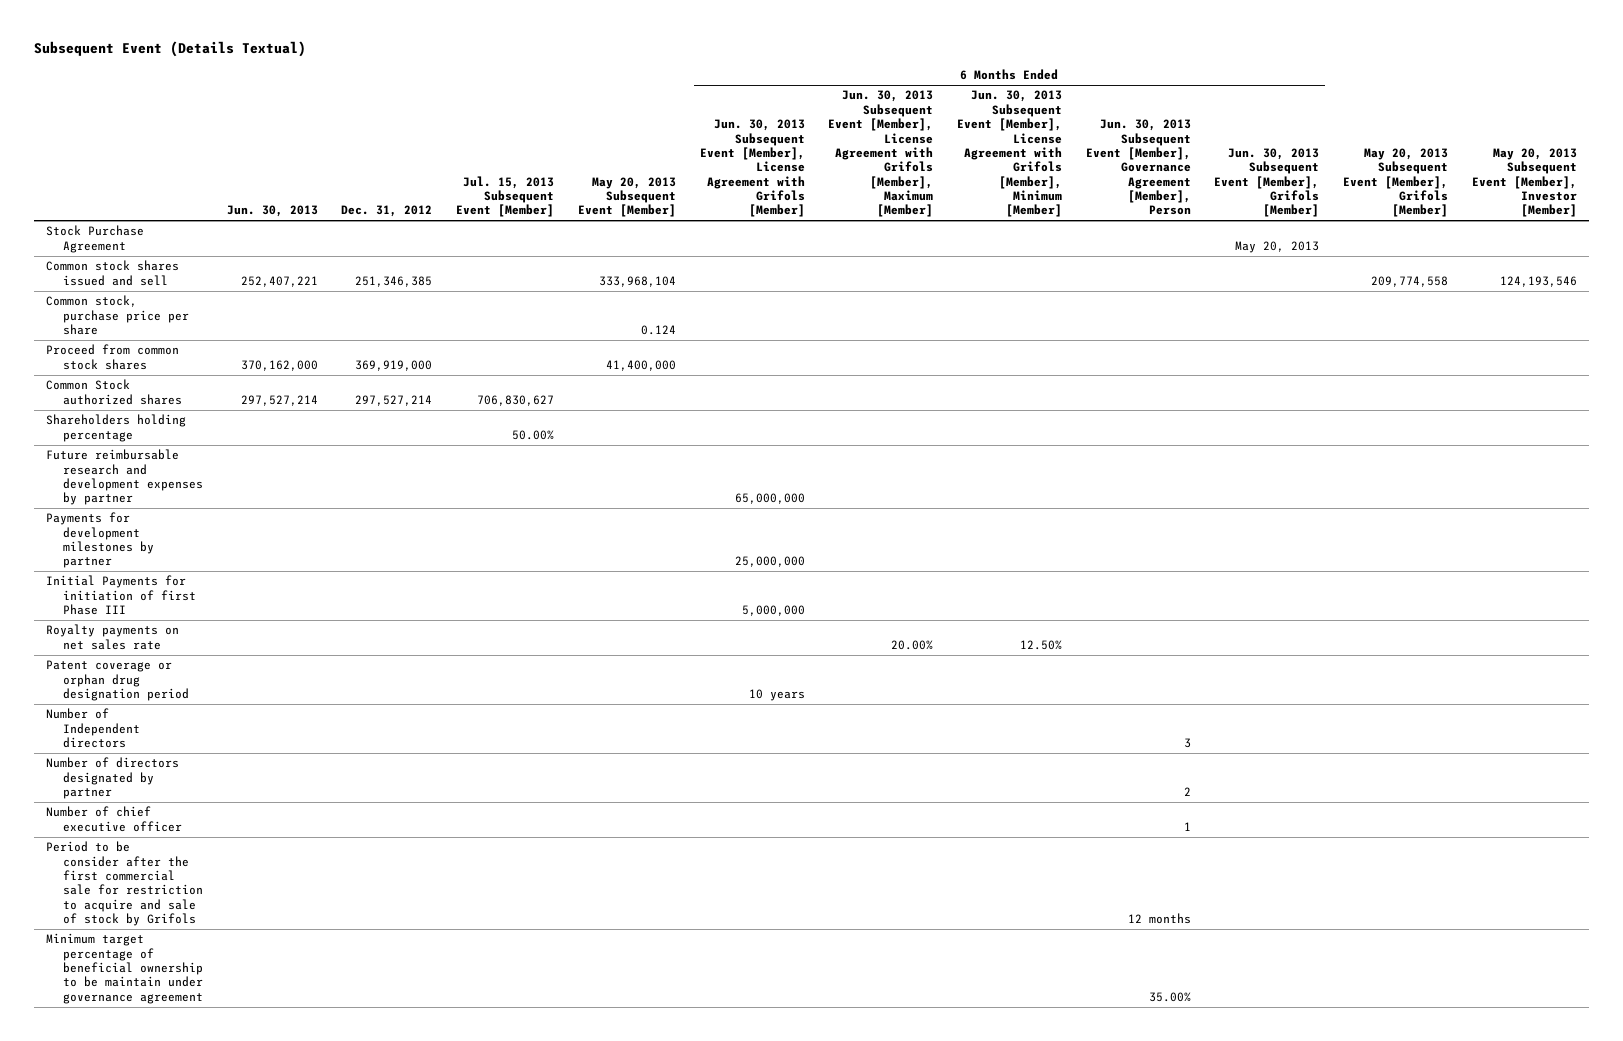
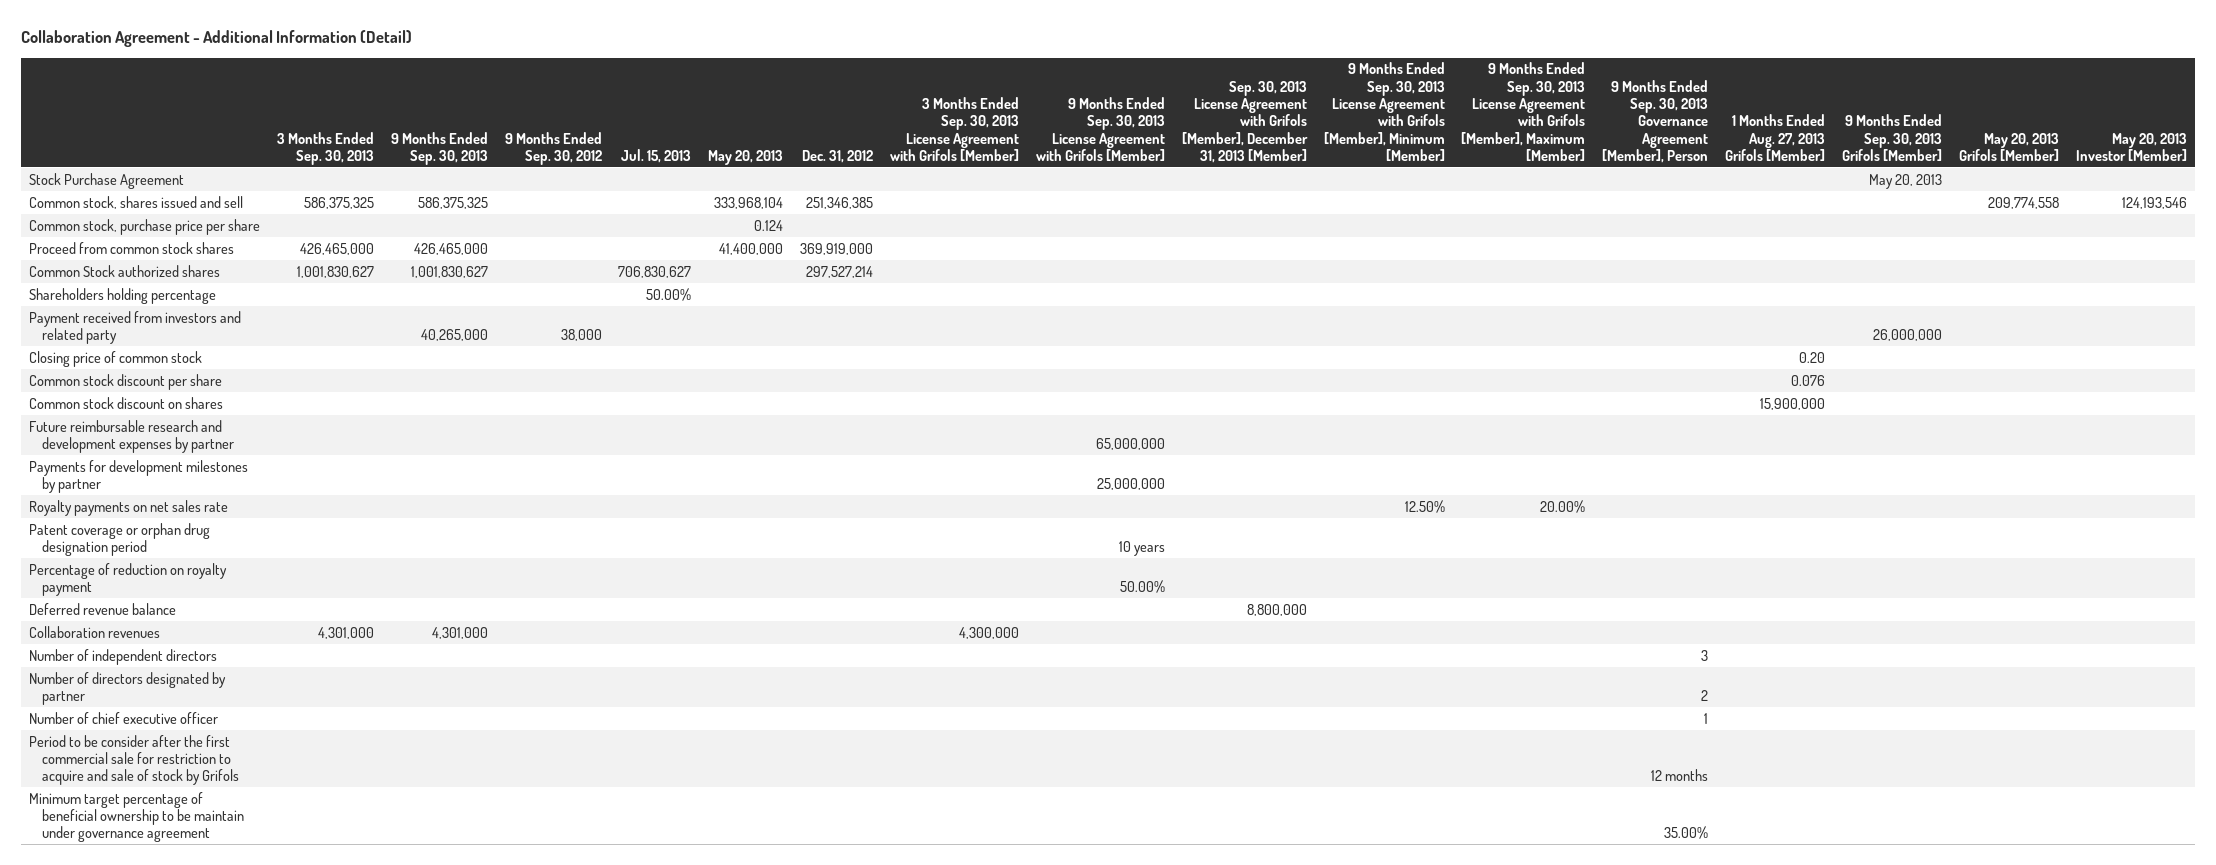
- Subsequent Event (Details Textual)
+ Collaboration Agreement - Additional Information (Detail)
- | Jun. 30, 2013 | Dec. 31, 2012 | Jul. 15, 2013 Subsequent Event [Member] | May 20, 2013 Subsequent Event [Member] | 6 Months Ended Jun. 30, 2013 Subsequent Event [Member], License Agreement with Grifols [Member] | 6 Months Ended Jun. 30, 2013 Subsequent Event [Member], License Agreement with Grifols [Member], Maximum [Member] | 6 Months Ended Jun. 30, 2013 Subsequent Event [Member], License Agreement with Grifols [Member], Minimum [Member] | 6 Months Ended Jun. 30, 2013 Subsequent Event [Member], Governance Agreement [Member], Person | 6 Months Ended Jun. 30, 2013 Subsequent Event [Member], Grifols [Member] | May 20, 2013 Subsequent Event [Member], Grifols [Member] | May 20, 2013 Subsequent Event [Member], Investor [Member]
+ | 3 Months Ended Sep. 30, 2013 | 9 Months Ended Sep. 30, 2013 | 9 Months Ended Sep. 30, 2012 | Jul. 15, 2013 | May 20, 2013 | Dec. 31, 2012 | 3 Months Ended Sep. 30, 2013 License Agreement with Grifols [Member] | 9 Months Ended Sep. 30, 2013 License Agreement with Grifols [Member] | Sep. 30, 2013 License Agreement with Grifols [Member], December 31, 2013 [Member] | 9 Months Ended Sep. 30, 2013 License Agreement with Grifols [Member], Minimum [Member] | 9 Months Ended Sep. 30, 2013 License Agreement with Grifols [Member], Maximum [Member] | 9 Months Ended Sep. 30, 2013 Governance Agreement [Member], Person | 1 Months Ended Aug. 27, 2013 Grifols [Member] | 9 Months Ended Sep. 30, 2013 Grifols [Member] | May 20, 2013 Grifols [Member] | May 20, 2013 Investor [Member]
- Common stock shares issued and sell | 252,407,221 | 251,346,385 | | 333,968,104 | | | | | | 209,774,558 | 124,193,546
+ Common stock, shares issued and sell | 586,375,325 | 586,375,325 | | | 333,968,104 | 251,346,385 | | | | | | | | | 209,774,558 | 124,193,546
+ Payment received from investors and related party | | 40,265,000 | 38,000 | | | | | | | | | | | 26,000,000 | |
+ Closing price of common stock | | | | | | | | | | | | | 0.20 | | |
+ Common stock discount per share | | | | | | | | | | | | | 0.076 | | |
+ Common stock discount on shares | | | | | | | | | | | | | 15,900,000 | | |
- Initial Payments for initiation of first Phase III | | | | | 5,000,000 | | | | | |
- Number of Independent directors | | | | | | | | 3 | | |
+ Percentage of reduction on royalty payment | | | | | | | | 50.00% | | | | | | | |
+ Deferred revenue balance | | | | | | | | | 8,800,000 | | | | | | |
+ Collaboration revenues | 4,301,000 | 4,301,000 | | | | | 4,300,000 | | | | | | | | |
+ Number of independent directors | | | | | | | | | | | | 3 | | | |

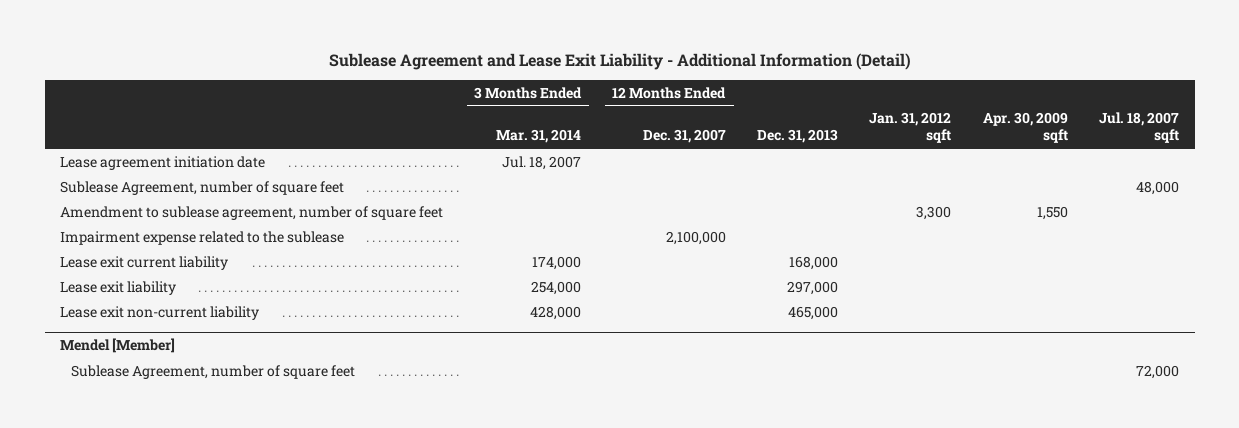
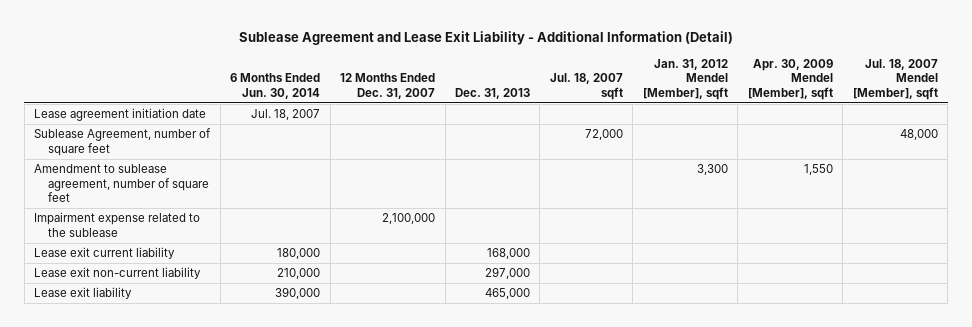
- | 3 Months Ended Mar. 31, 2014 | 12 Months Ended Dec. 31, 2007 | Dec. 31, 2013 | Jan. 31, 2012 sqft | Apr. 30, 2009 sqft | Jul. 18, 2007 sqft
+ | 6 Months Ended Jun. 30, 2014 | 12 Months Ended Dec. 31, 2007 | Dec. 31, 2013 | Jul. 18, 2007 sqft | Jan. 31, 2012 Mendel [Member], sqft | Apr. 30, 2009 Mendel [Member], sqft | Jul. 18, 2007 Mendel [Member], sqft
- Sublease Agreement, number of square feet | | | | | | 48,000
+ Sublease Agreement, number of square feet | | | | 72,000 | | | 48,000
- Lease exit liability | 254,000 | | 297,000 | | |
- Lease exit non-current liability | 428,000 | | 465,000 | | |
- Mendel [Member]
- Sublease Agreement, number of square feet | | | | | | 72,000
+ Lease exit non-current liability | 210,000 | | 297,000 | | | |
+ Lease exit liability | 390,000 | | 465,000 | | | |

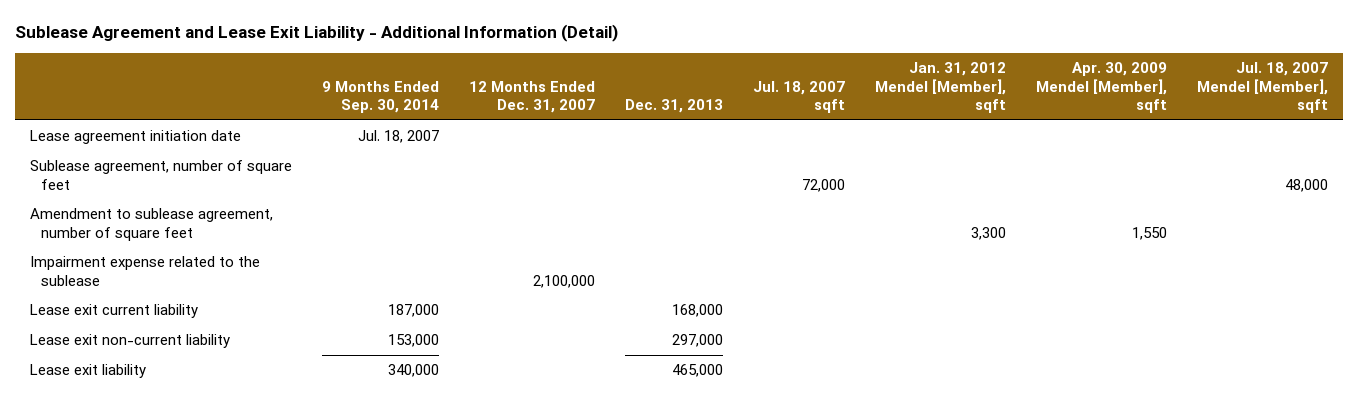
- | 6 Months Ended Jun. 30, 2014 | 12 Months Ended Dec. 31, 2007 | Dec. 31, 2013 | Jul. 18, 2007 sqft | Jan. 31, 2012 Mendel [Member], sqft | Apr. 30, 2009 Mendel [Member], sqft | Jul. 18, 2007 Mendel [Member], sqft
+ | 9 Months Ended Sep. 30, 2014 | 12 Months Ended Dec. 31, 2007 | Dec. 31, 2013 | Jul. 18, 2007 sqft | Jan. 31, 2012 Mendel [Member], sqft | Apr. 30, 2009 Mendel [Member], sqft | Jul. 18, 2007 Mendel [Member], sqft
- Sublease Agreement, number of square feet | | | | 72,000 | | | 48,000
+ Sublease agreement, number of square feet | | | | 72,000 | | | 48,000

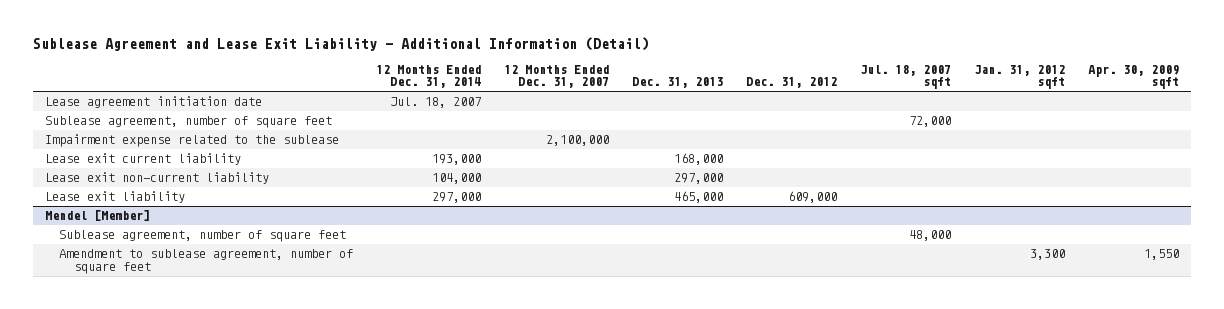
- | 9 Months Ended Sep. 30, 2014 | 12 Months Ended Dec. 31, 2007 | Dec. 31, 2013 | Jul. 18, 2007 sqft | Jan. 31, 2012 Mendel [Member], sqft | Apr. 30, 2009 Mendel [Member], sqft | Jul. 18, 2007 Mendel [Member], sqft
+ | 12 Months Ended Dec. 31, 2014 | 12 Months Ended Dec. 31, 2007 | Dec. 31, 2013 | Dec. 31, 2012 | Jul. 18, 2007 sqft | Jan. 31, 2012 sqft | Apr. 30, 2009 sqft
- Amendment to sublease agreement, number of square feet | | | | | 3,300 | 1,550 |
+ Mendel [Member]
+ Sublease agreement, number of square feet | | | | | 48,000 | |
+ Amendment to sublease agreement, number of square feet | | | | | | 3,300 | 1,550

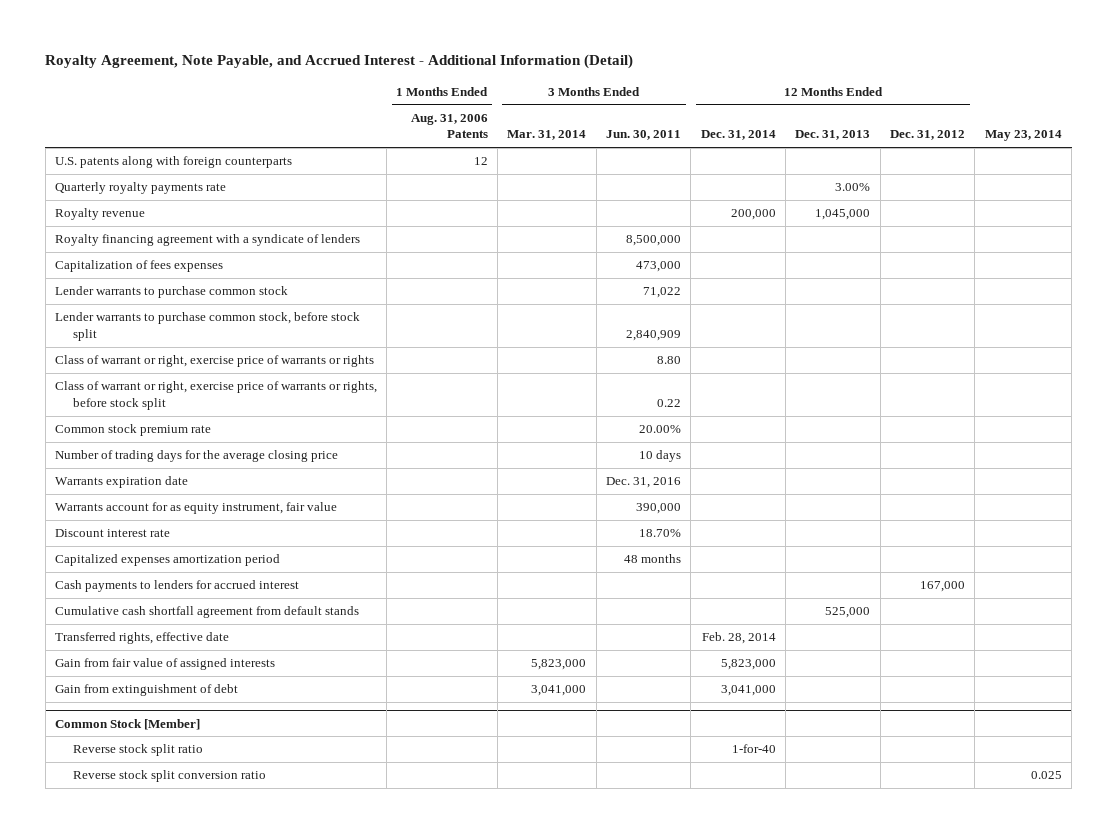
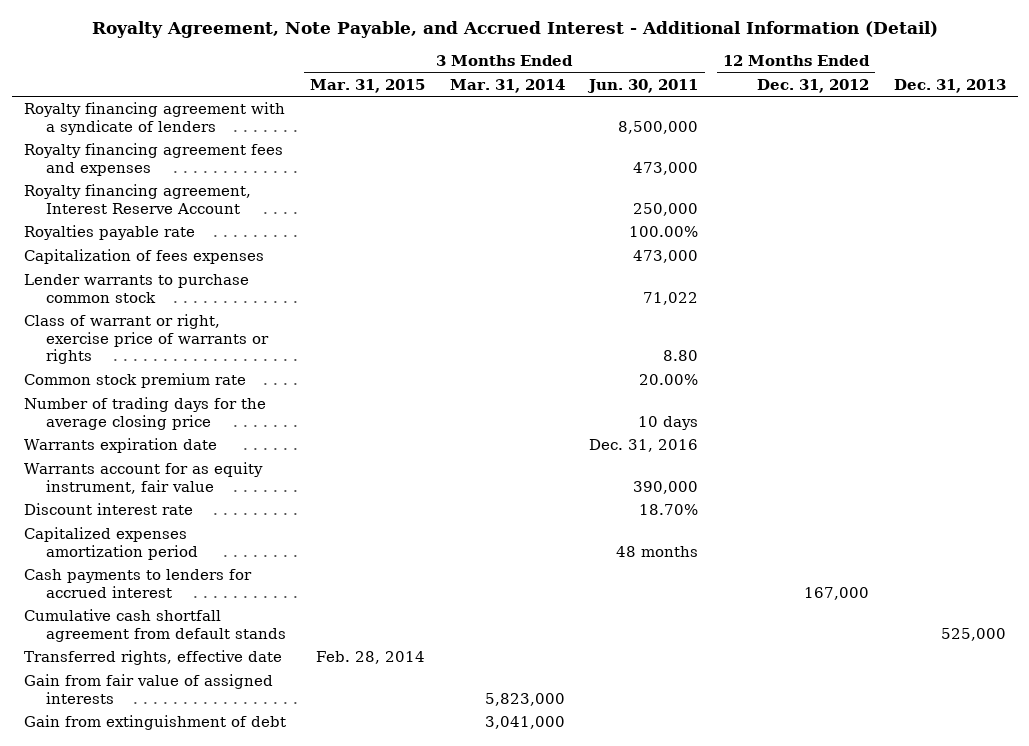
- | 1 Months Ended Aug. 31, 2006 Patents | 3 Months Ended Mar. 31, 2014 | 3 Months Ended Jun. 30, 2011 | 12 Months Ended Dec. 31, 2014 | 12 Months Ended Dec. 31, 2013 | 12 Months Ended Dec. 31, 2012 | May 23, 2014
+ | 3 Months Ended Mar. 31, 2015 | 3 Months Ended Mar. 31, 2014 | 3 Months Ended Jun. 30, 2011 | 12 Months Ended Dec. 31, 2012 | Dec. 31, 2013
- U.S. patents along with foreign counterparts | 12 | | | | | |
- Quarterly royalty payments rate | | | | | 3.00% | |
- Royalty revenue | | | | 200,000 | 1,045,000 | |
+ Royalty financing agreement fees and expenses | | | 473,000 | |
+ Royalty financing agreement, Interest Reserve Account | | | 250,000 | |
+ Royalties payable rate | | | 100.00% | |
- Lender warrants to purchase common stock, before stock split | | | 2,840,909 | | | |
- Class of warrant or right, exercise price of warrants or rights, before stock split | | | 0.22 | | | |
- Common Stock [Member]
- Reverse stock split ratio | | | | 1-for-40 | | |
- Reverse stock split conversion ratio | | | | | | | 0.025

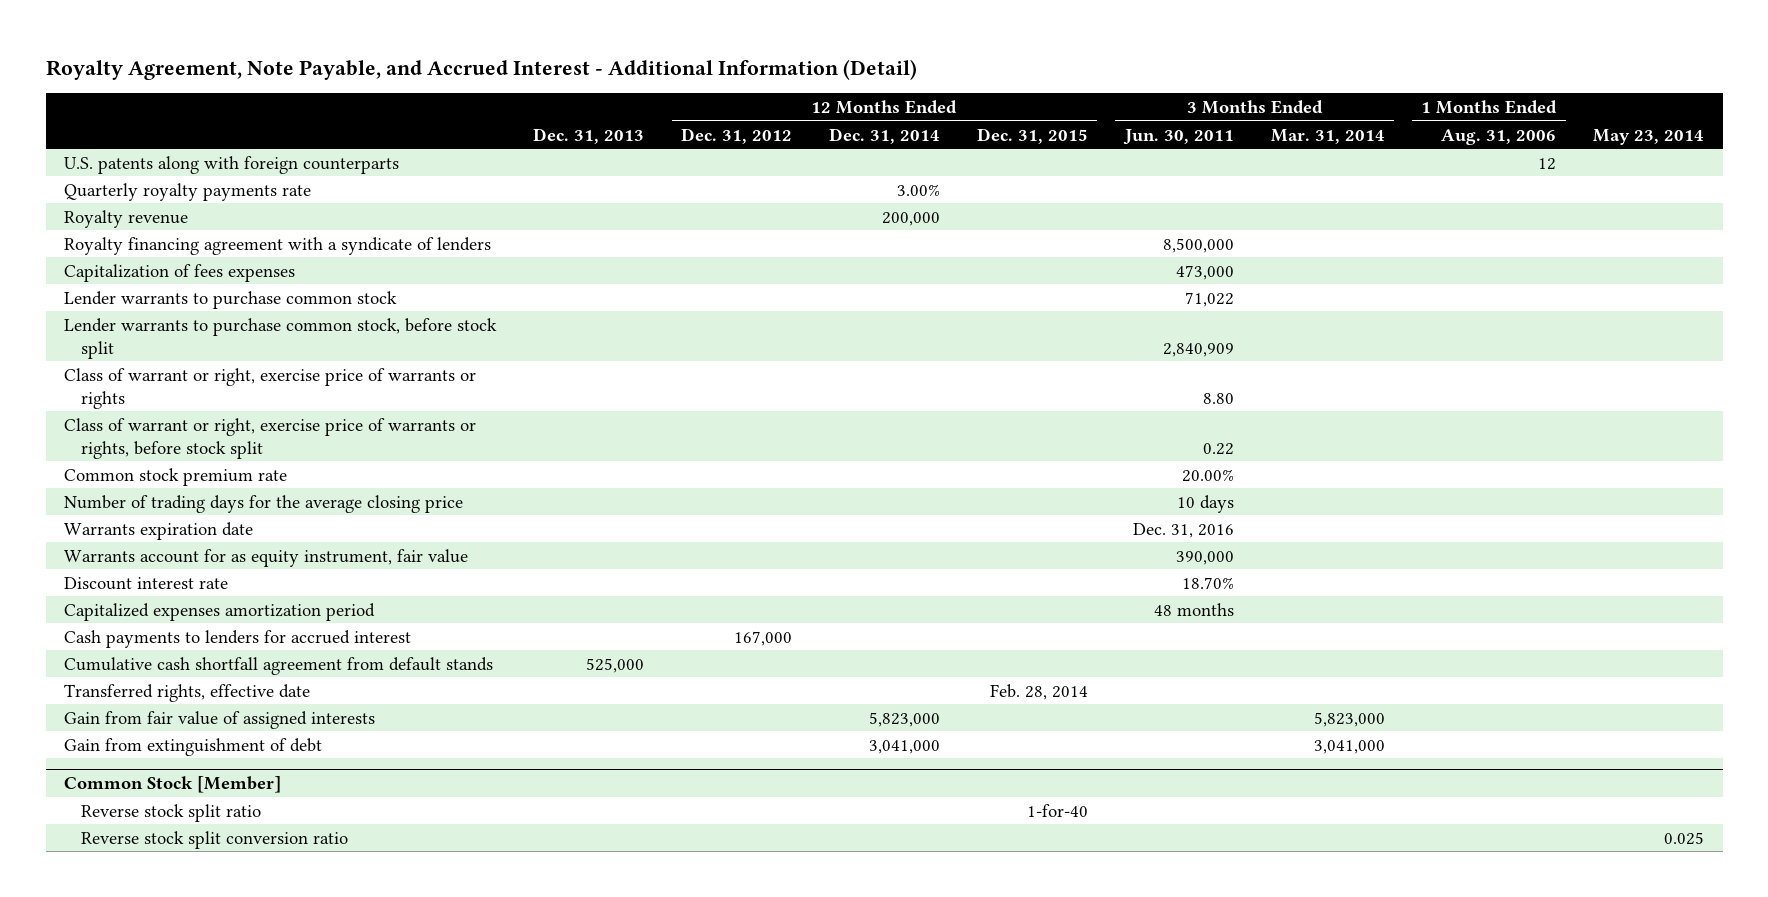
- | 3 Months Ended Mar. 31, 2015 | 3 Months Ended Mar. 31, 2014 | 3 Months Ended Jun. 30, 2011 | 12 Months Ended Dec. 31, 2012 | Dec. 31, 2013
+ | Dec. 31, 2013 | 12 Months Ended Dec. 31, 2012 | 12 Months Ended Dec. 31, 2014 | 12 Months Ended Dec. 31, 2015 | 3 Months Ended Jun. 30, 2011 | 3 Months Ended Mar. 31, 2014 | 1 Months Ended Aug. 31, 2006 | May 23, 2014
+ U.S. patents along with foreign counterparts | | | | | | | 12 |
+ Quarterly royalty payments rate | | | 3.00% | | | | |
+ Royalty revenue | | | 200,000 | | | | |
- Royalty financing agreement fees and expenses | | | 473,000 | |
- Royalty financing agreement, Interest Reserve Account | | | 250,000 | |
- Royalties payable rate | | | 100.00% | |
+ Lender warrants to purchase common stock, before stock split | | | | | 2,840,909 | | |
+ Class of warrant or right, exercise price of warrants or rights, before stock split | | | | | 0.22 | | |
+ Common Stock [Member]
+ Reverse stock split ratio | | | | 1-for-40 | | | |
+ Reverse stock split conversion ratio | | | | | | | | 0.025

